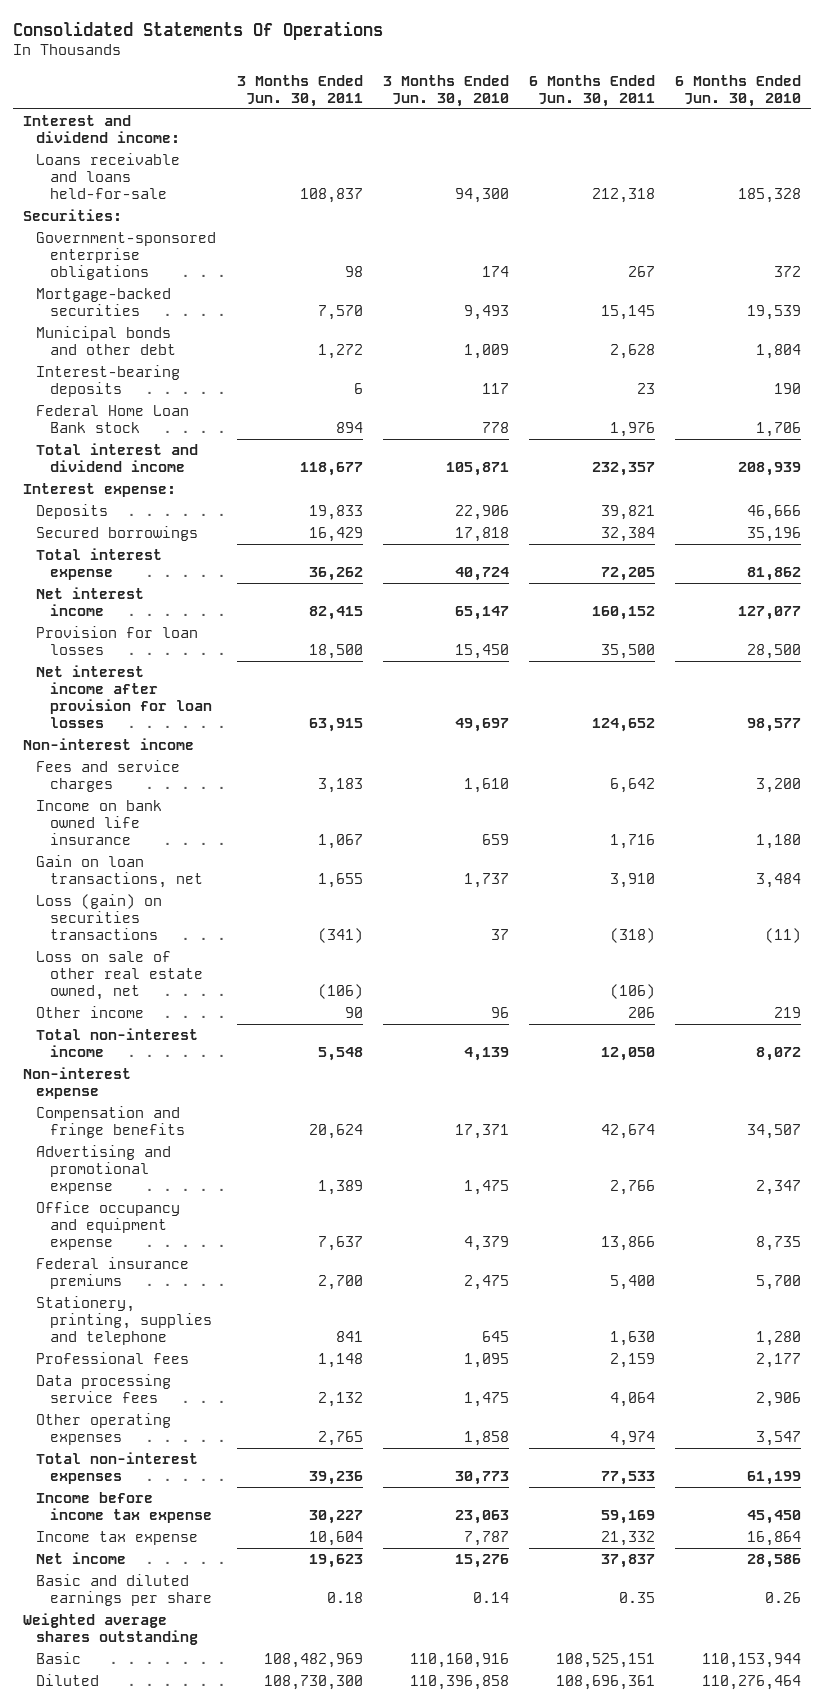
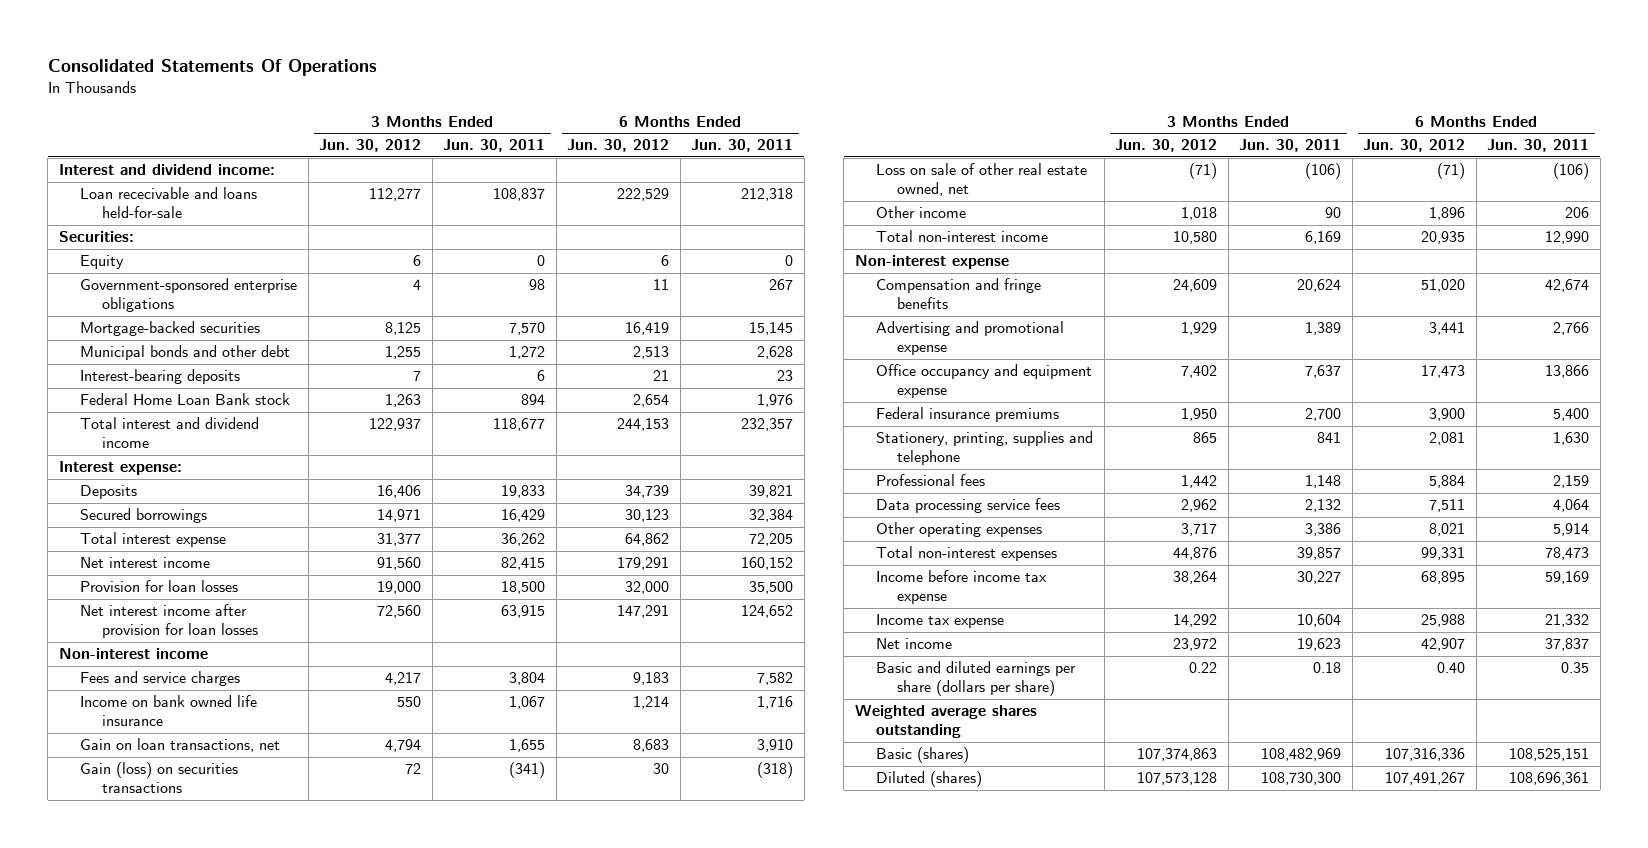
- | 3 Months Ended Jun. 30, 2011 | 3 Months Ended Jun. 30, 2010 | 6 Months Ended Jun. 30, 2011 | 6 Months Ended Jun. 30, 2010
+ | 3 Months Ended Jun. 30, 2012 | 3 Months Ended Jun. 30, 2011 | 6 Months Ended Jun. 30, 2012 | 6 Months Ended Jun. 30, 2011
- Loans receivable and loans held-for-sale | 108,837 | 94,300 | 212,318 | 185,328
+ Loan rececivable and loans held-for-sale | 112,277 | 108,837 | 222,529 | 212,318
+ Equity | 6 | 0 | 6 | 0
- Fees and service charges | 3,183 | 1,610 | 6,642 | 3,200
+ Fees and service charges | 4,217 | 3,804 | 9,183 | 7,582
- Loss (gain) on securities transactions | (341) | 37 | (318) | (11)
+ Gain (loss) on securities transactions | 72 | (341) | 30 | (318)
- Total non-interest income | 5,548 | 4,139 | 12,050 | 8,072
+ Total non-interest income | 10,580 | 6,169 | 20,935 | 12,990
- Other operating expenses | 2,765 | 1,858 | 4,974 | 3,547
- Total non-interest expenses | 39,236 | 30,773 | 77,533 | 61,199
+ Other operating expenses | 3,717 | 3,386 | 8,021 | 5,914
+ Total non-interest expenses | 44,876 | 39,857 | 99,331 | 78,473
- Basic and diluted earnings per share | 0.18 | 0.14 | 0.35 | 0.26
+ Basic and diluted earnings per share (dollars per share) | 0.22 | 0.18 | 0.40 | 0.35
- Basic | 108,482,969 | 110,160,916 | 108,525,151 | 110,153,944
- Diluted | 108,730,300 | 110,396,858 | 108,696,361 | 110,276,464
+ Basic (shares) | 107,374,863 | 108,482,969 | 107,316,336 | 108,525,151
+ Diluted (shares) | 107,573,128 | 108,730,300 | 107,491,267 | 108,696,361

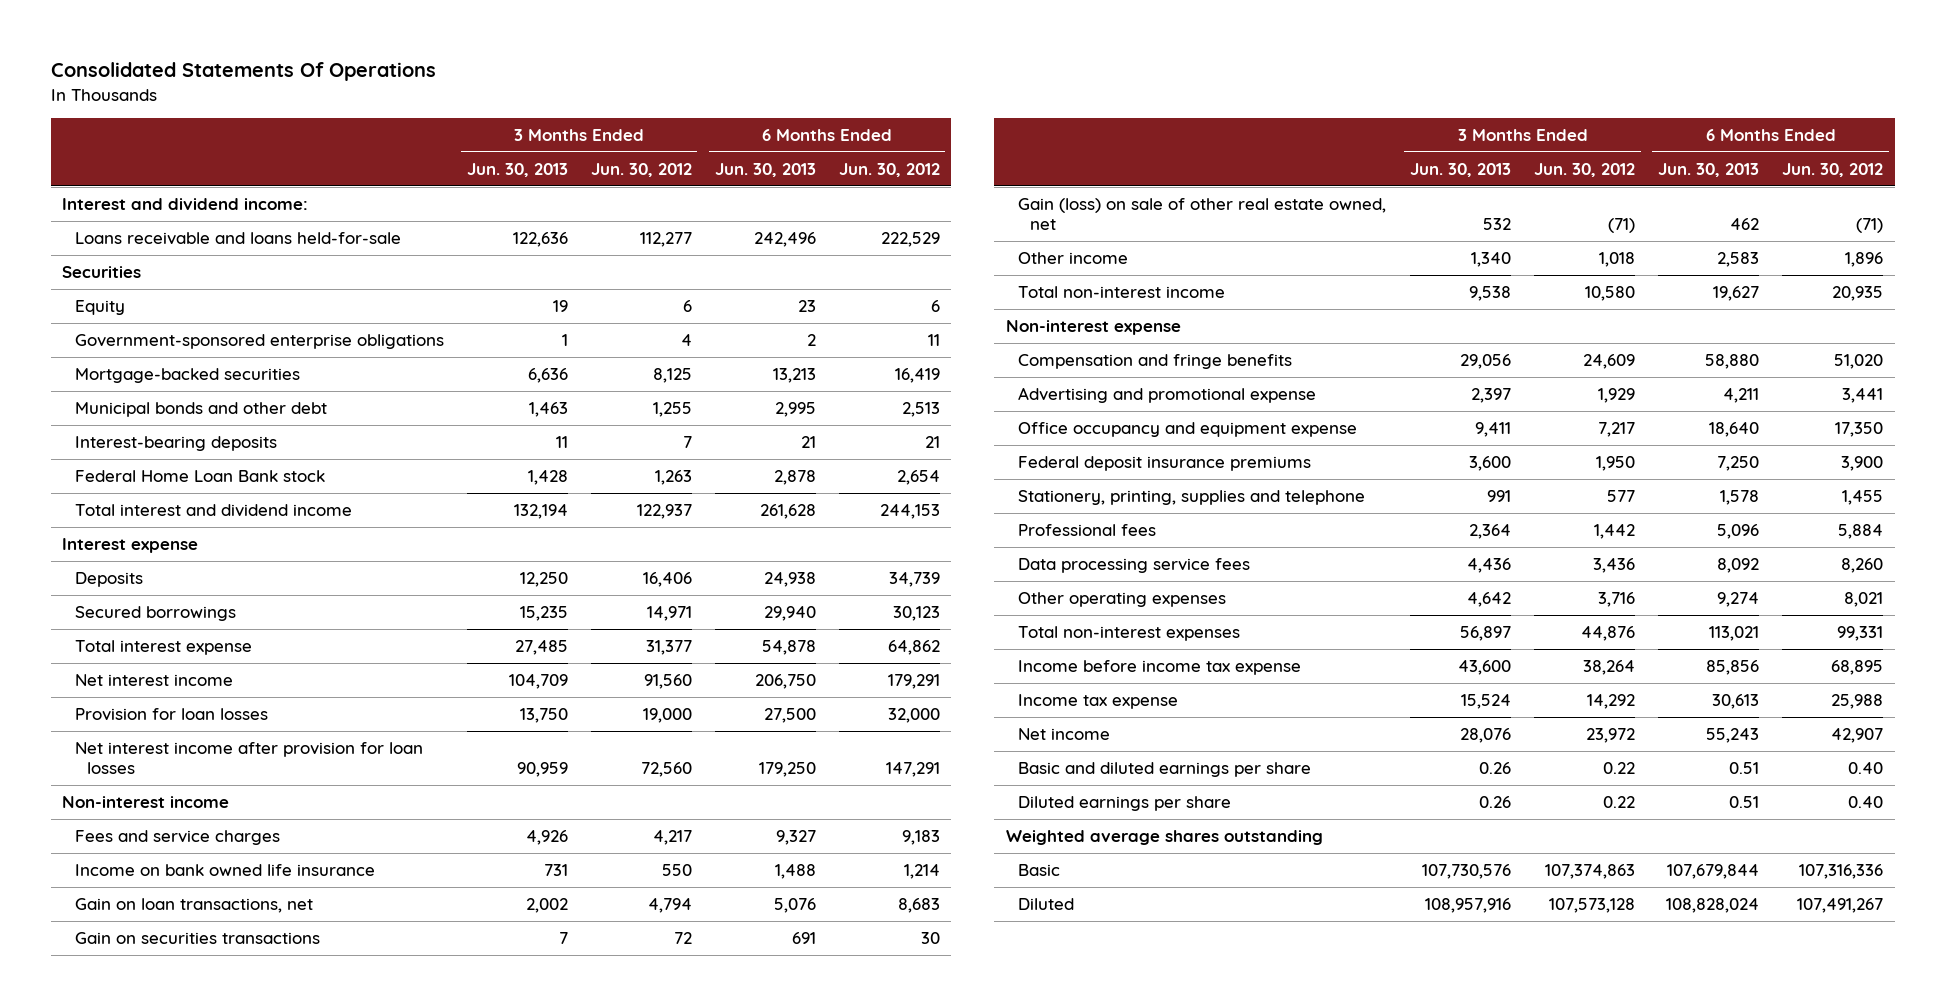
- | 3 Months Ended Jun. 30, 2012 | 3 Months Ended Jun. 30, 2011 | 6 Months Ended Jun. 30, 2012 | 6 Months Ended Jun. 30, 2011
+ | 3 Months Ended Jun. 30, 2013 | 3 Months Ended Jun. 30, 2012 | 6 Months Ended Jun. 30, 2013 | 6 Months Ended Jun. 30, 2012
- Loan rececivable and loans held-for-sale | 112,277 | 108,837 | 222,529 | 212,318
- Securities:
+ Loans receivable and loans held-for-sale | 122,636 | 112,277 | 242,496 | 222,529
+ Securities
- Interest expense:
+ Interest expense
- Gain (loss) on securities transactions | 72 | (341) | 30 | (318)
- Loss on sale of other real estate owned, net | (71) | (106) | (71) | (106)
+ Gain on securities transactions | 7 | 72 | 691 | 30
+ Gain (loss) on sale of other real estate owned, net | 532 | (71) | 462 | (71)
- Office occupancy and equipment expense | 7,402 | 7,637 | 17,473 | 13,866
- Federal insurance premiums | 1,950 | 2,700 | 3,900 | 5,400
- Stationery, printing, supplies and telephone | 865 | 841 | 2,081 | 1,630
+ Office occupancy and equipment expense | 9,411 | 7,217 | 18,640 | 17,350
+ Federal deposit insurance premiums | 3,600 | 1,950 | 7,250 | 3,900
+ Stationery, printing, supplies and telephone | 991 | 577 | 1,578 | 1,455
- Data processing service fees | 2,962 | 2,132 | 7,511 | 4,064
- Other operating expenses | 3,717 | 3,386 | 8,021 | 5,914
+ Data processing service fees | 4,436 | 3,436 | 8,092 | 8,260
+ Other operating expenses | 4,642 | 3,716 | 9,274 | 8,021
- Basic and diluted earnings per share (dollars per share) | 0.22 | 0.18 | 0.40 | 0.35
+ Basic and diluted earnings per share | 0.26 | 0.22 | 0.51 | 0.40
+ Diluted earnings per share | 0.26 | 0.22 | 0.51 | 0.40
- Basic (shares) | 107,374,863 | 108,482,969 | 107,316,336 | 108,525,151
- Diluted (shares) | 107,573,128 | 108,730,300 | 107,491,267 | 108,696,361
+ Basic | 107,730,576 | 107,374,863 | 107,679,844 | 107,316,336
+ Diluted | 108,957,916 | 107,573,128 | 108,828,024 | 107,491,267

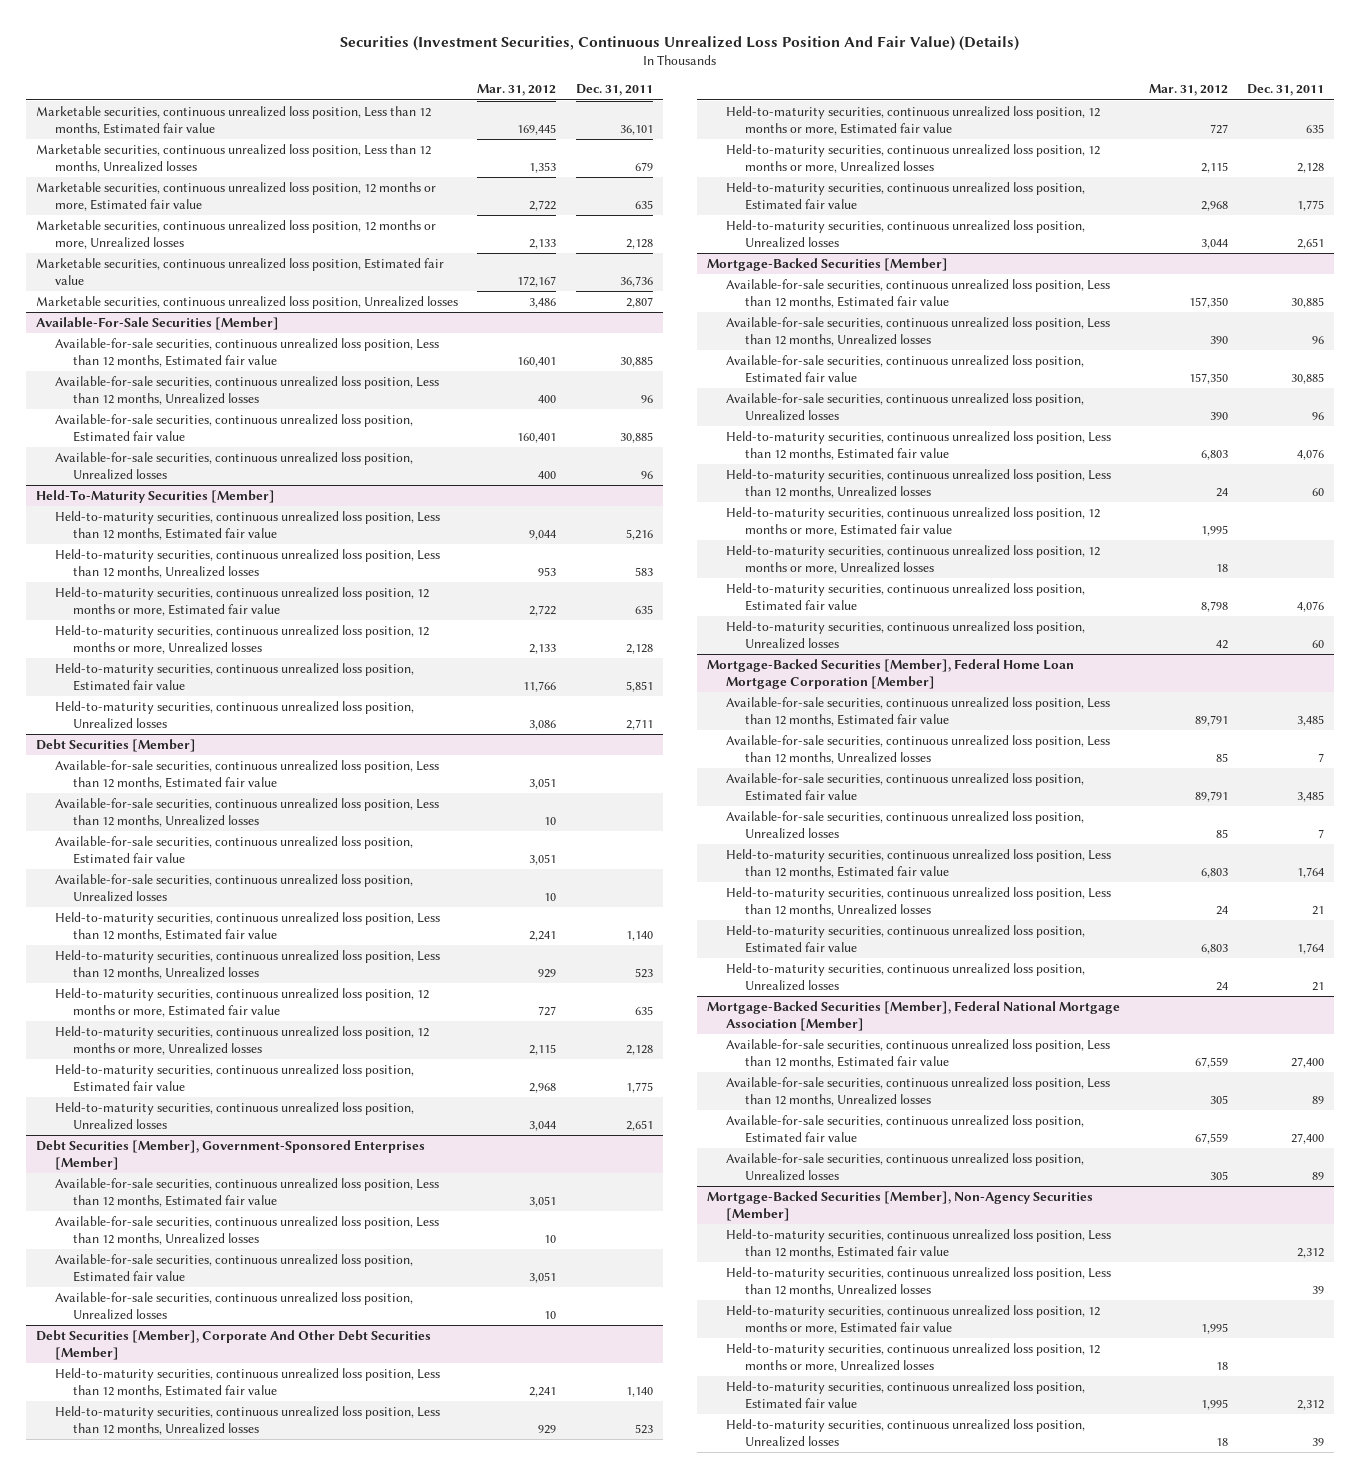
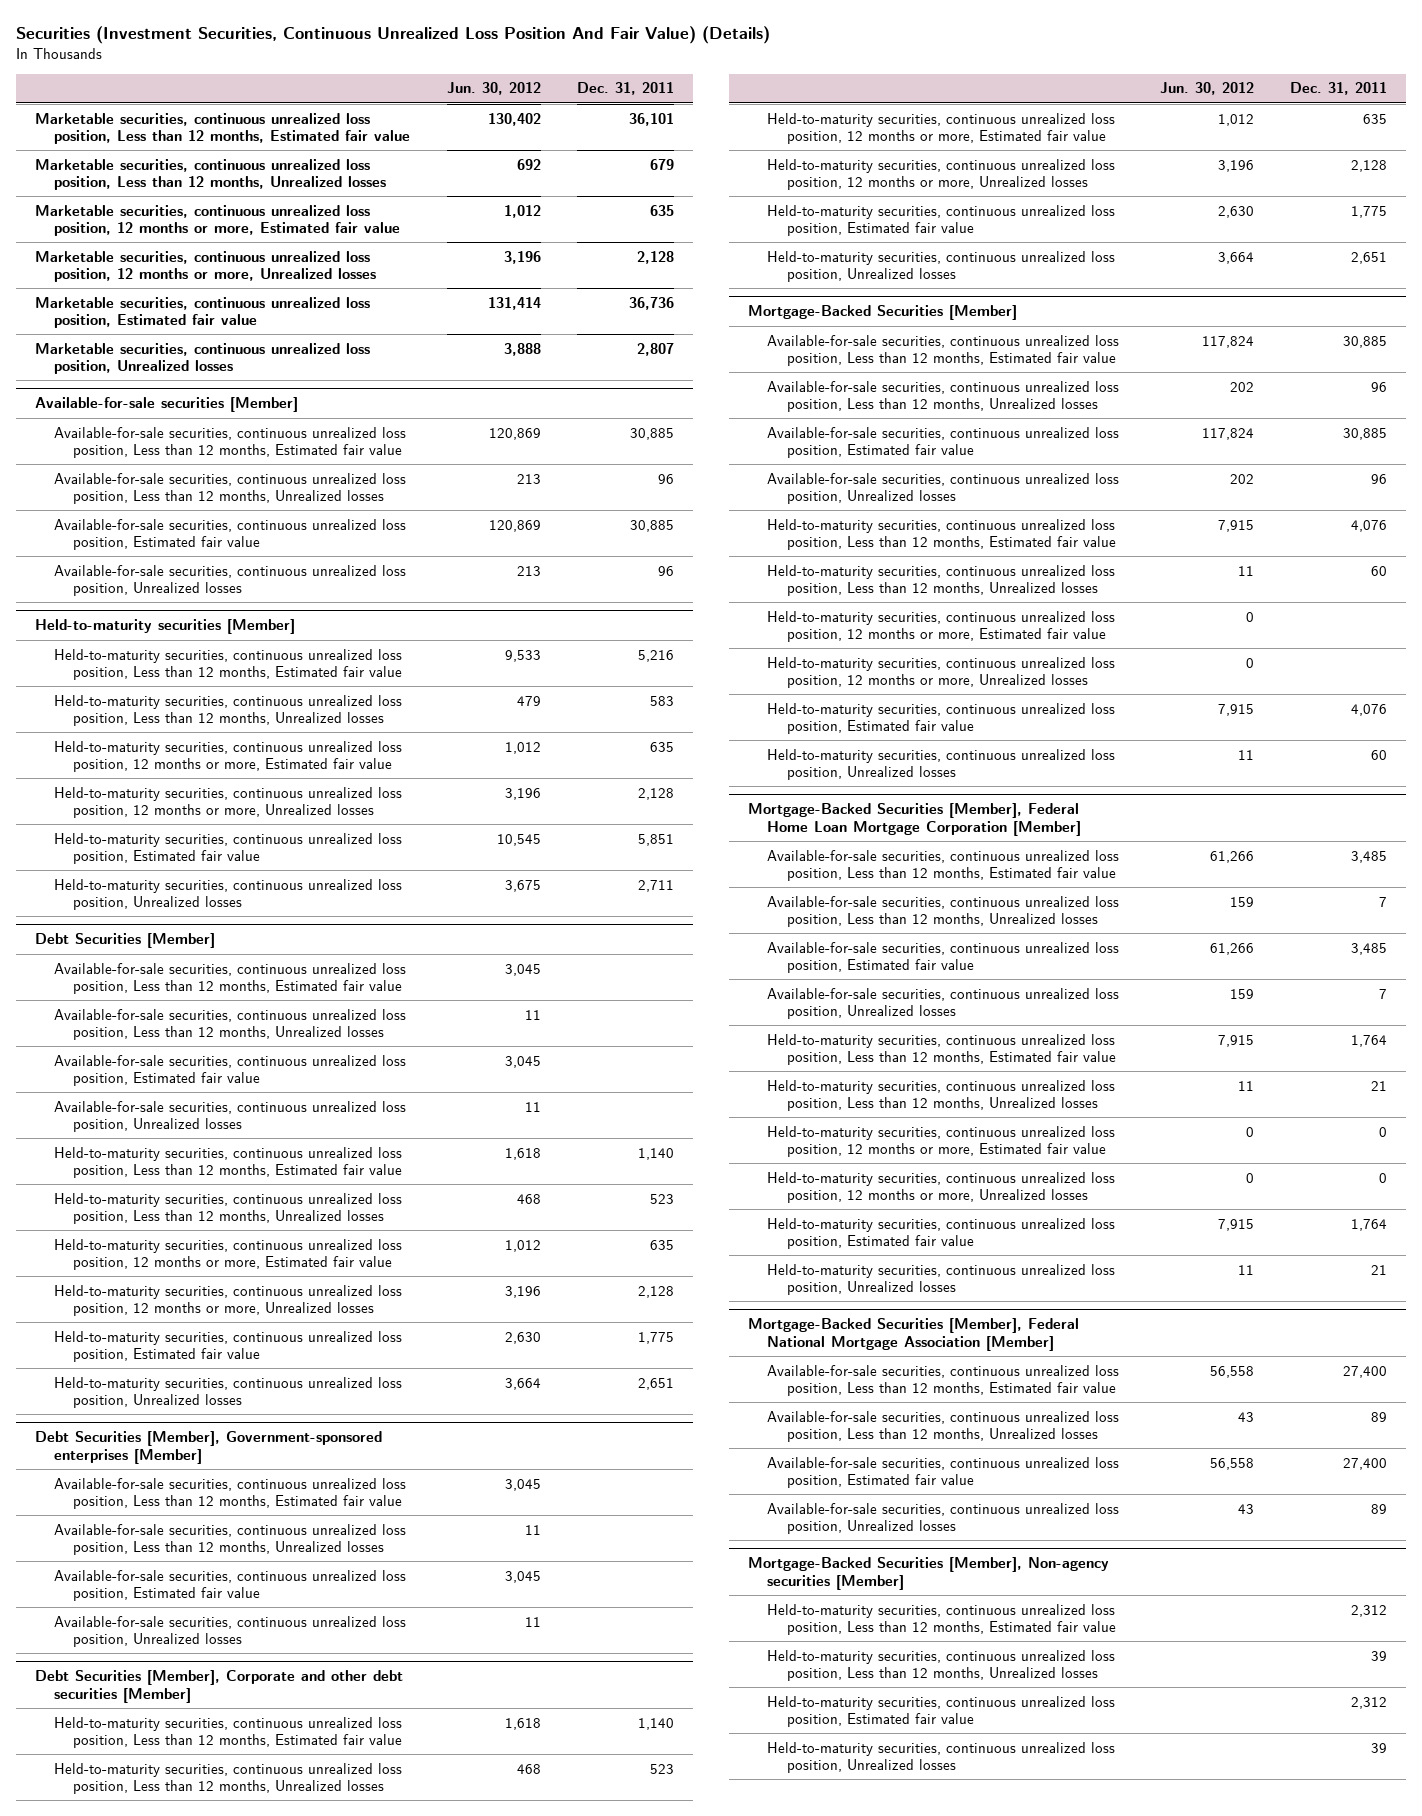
- | Mar. 31, 2012 | Dec. 31, 2011
+ | Jun. 30, 2012 | Dec. 31, 2011
- Available-For-Sale Securities [Member]
+ Available-for-sale securities [Member]
- Held-To-Maturity Securities [Member]
+ Held-to-maturity securities [Member]
- Debt Securities [Member], Government-Sponsored Enterprises [Member]
+ Debt Securities [Member], Government-sponsored enterprises [Member]
- Debt Securities [Member], Corporate And Other Debt Securities [Member]
+ Debt Securities [Member], Corporate and other debt securities [Member]
@ Mortgage-Backed Securities [Member], Federal Home Loan Mortgage Corporation [Member]
+ Held-to-maturity securities, continuous unrealized loss position, 12 months or more, Estimated fair value | 0 | 0
+ Held-to-maturity securities, continuous unrealized loss position, 12 months or more, Unrealized losses | 0 | 0
- Mortgage-Backed Securities [Member], Non-Agency Securities [Member]
+ Mortgage-Backed Securities [Member], Non-agency securities [Member]
- Held-to-maturity securities, continuous unrealized loss position, 12 months or more, Estimated fair value | 1,995 |
- Held-to-maturity securities, continuous unrealized loss position, 12 months or more, Unrealized losses | 18 |

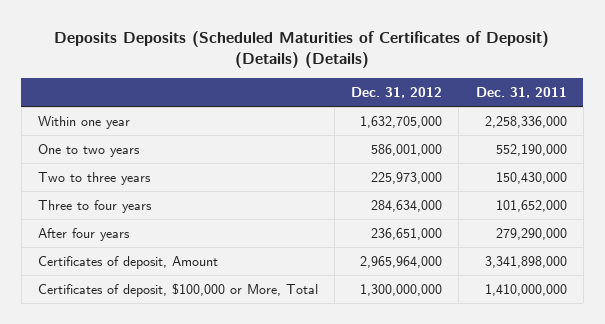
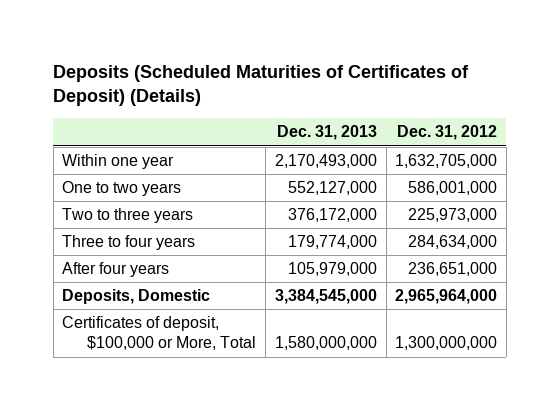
- Deposits Deposits (Scheduled Maturities of Certificates of Deposit) (Details) (Details)
+ Deposits (Scheduled Maturities of Certificates of Deposit) (Details)
- | Dec. 31, 2012 | Dec. 31, 2011
+ | Dec. 31, 2013 | Dec. 31, 2012
- Certificates of deposit, Amount | 2,965,964,000 | 3,341,898,000
+ Deposits, Domestic | 3,384,545,000 | 2,965,964,000

